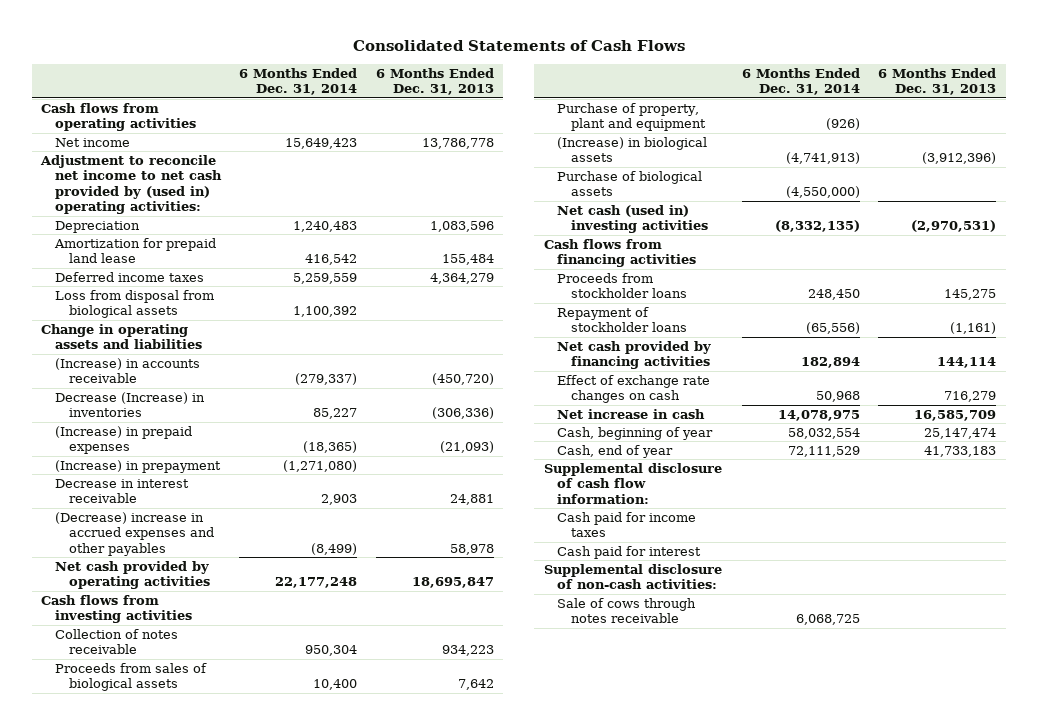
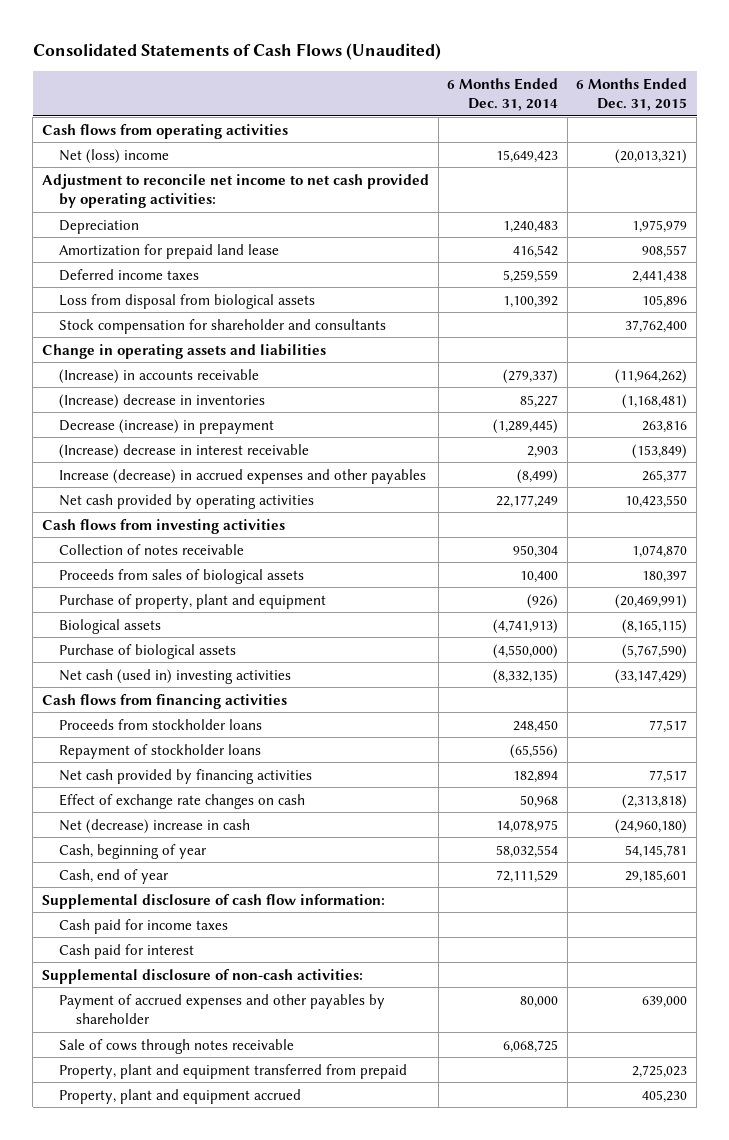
- Consolidated Statements of Cash Flows
+ Consolidated Statements of Cash Flows (Unaudited)
- | 6 Months Ended Dec. 31, 2014 | 6 Months Ended Dec. 31, 2013
+ | 6 Months Ended Dec. 31, 2014 | 6 Months Ended Dec. 31, 2015
- Net income | 15,649,423 | 13,786,778
- Adjustment to reconcile net income to net cash provided by (used in) operating activities:
+ Net (loss) income | 15,649,423 | (20,013,321)
+ Adjustment to reconcile net income to net cash provided by operating activities:
+ Stock compensation for shareholder and consultants | | 37,762,400
- Decrease (Increase) in inventories | 85,227 | (306,336)
- (Increase) in prepaid expenses | (18,365) | (21,093)
- (Increase) in prepayment | (1,271,080) |
- Decrease in interest receivable | 2,903 | 24,881
- (Decrease) increase in accrued expenses and other payables | (8,499) | 58,978
- Net cash provided by operating activities | 22,177,248 | 18,695,847
+ (Increase) decrease in inventories | 85,227 | (1,168,481)
+ Decrease (increase) in prepayment | (1,289,445) | 263,816
+ (Increase) decrease in interest receivable | 2,903 | (153,849)
+ Increase (decrease) in accrued expenses and other payables | (8,499) | 265,377
+ Net cash provided by operating activities | 22,177,249 | 10,423,550
- (Increase) in biological assets | (4,741,913) | (3,912,396)
+ Biological assets | (4,741,913) | (8,165,115)
- Net increase in cash | 14,078,975 | 16,585,709
+ Net (decrease) increase in cash | 14,078,975 | (24,960,180)
+ Payment of accrued expenses and other payables by shareholder | 80,000 | 639,000
+ Property, plant and equipment transferred from prepaid | | 2,725,023
+ Property, plant and equipment accrued | | 405,230

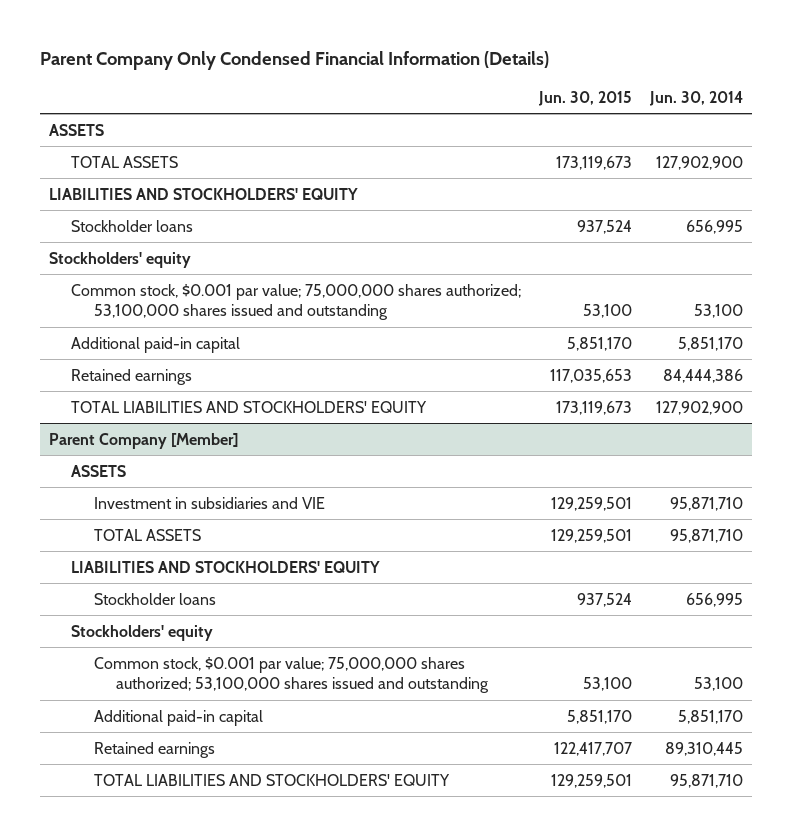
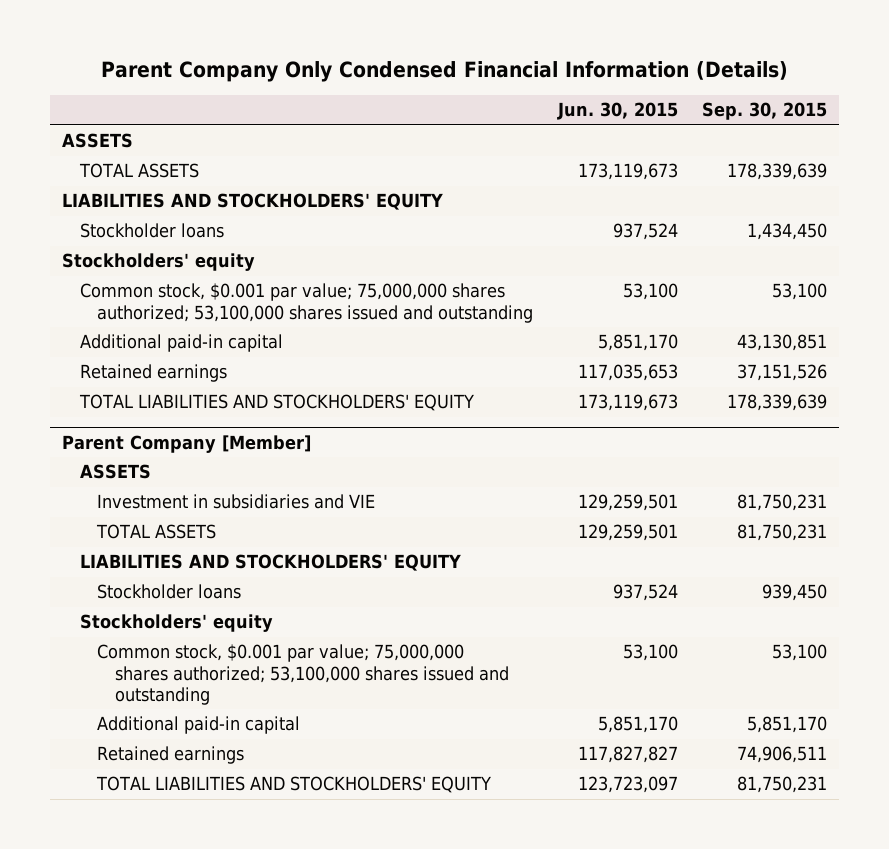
- | Jun. 30, 2015 | Jun. 30, 2014
+ | Jun. 30, 2015 | Sep. 30, 2015
@ Parent Company [Member]
- Retained earnings | 122,417,707 | 89,310,445
- TOTAL LIABILITIES AND STOCKHOLDERS' EQUITY | 129,259,501 | 95,871,710
+ Retained earnings | 117,827,827 | 74,906,511
+ TOTAL LIABILITIES AND STOCKHOLDERS' EQUITY | 123,723,097 | 81,750,231

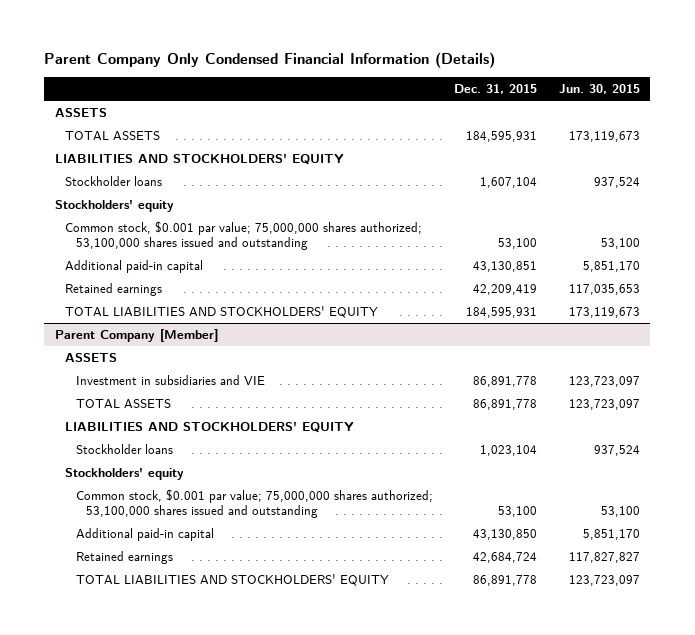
- | Jun. 30, 2015 | Sep. 30, 2015
+ | Dec. 31, 2015 | Jun. 30, 2015
@ Parent Company [Member]
- Investment in subsidiaries and VIE | 129,259,501 | 81,750,231
- TOTAL ASSETS | 129,259,501 | 81,750,231
+ Investment in subsidiaries and VIE | 86,891,778 | 123,723,097
+ TOTAL ASSETS | 86,891,778 | 123,723,097

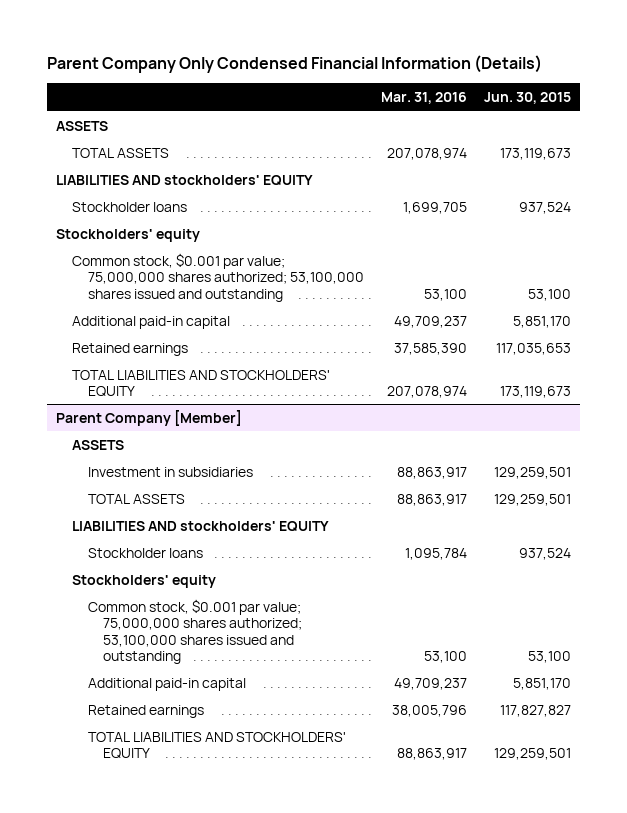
- | Dec. 31, 2015 | Jun. 30, 2015
+ | Mar. 31, 2016 | Jun. 30, 2015
- LIABILITIES AND STOCKHOLDERS' EQUITY
+ LIABILITIES AND stockholders' EQUITY
@ Parent Company [Member]
- Investment in subsidiaries and VIE | 86,891,778 | 123,723,097
- TOTAL ASSETS | 86,891,778 | 123,723,097
- LIABILITIES AND STOCKHOLDERS' EQUITY
+ Investment in subsidiaries | 88,863,917 | 129,259,501
+ TOTAL ASSETS | 88,863,917 | 129,259,501
+ LIABILITIES AND stockholders' EQUITY
- TOTAL LIABILITIES AND STOCKHOLDERS' EQUITY | 86,891,778 | 123,723,097
+ TOTAL LIABILITIES AND STOCKHOLDERS' EQUITY | 88,863,917 | 129,259,501

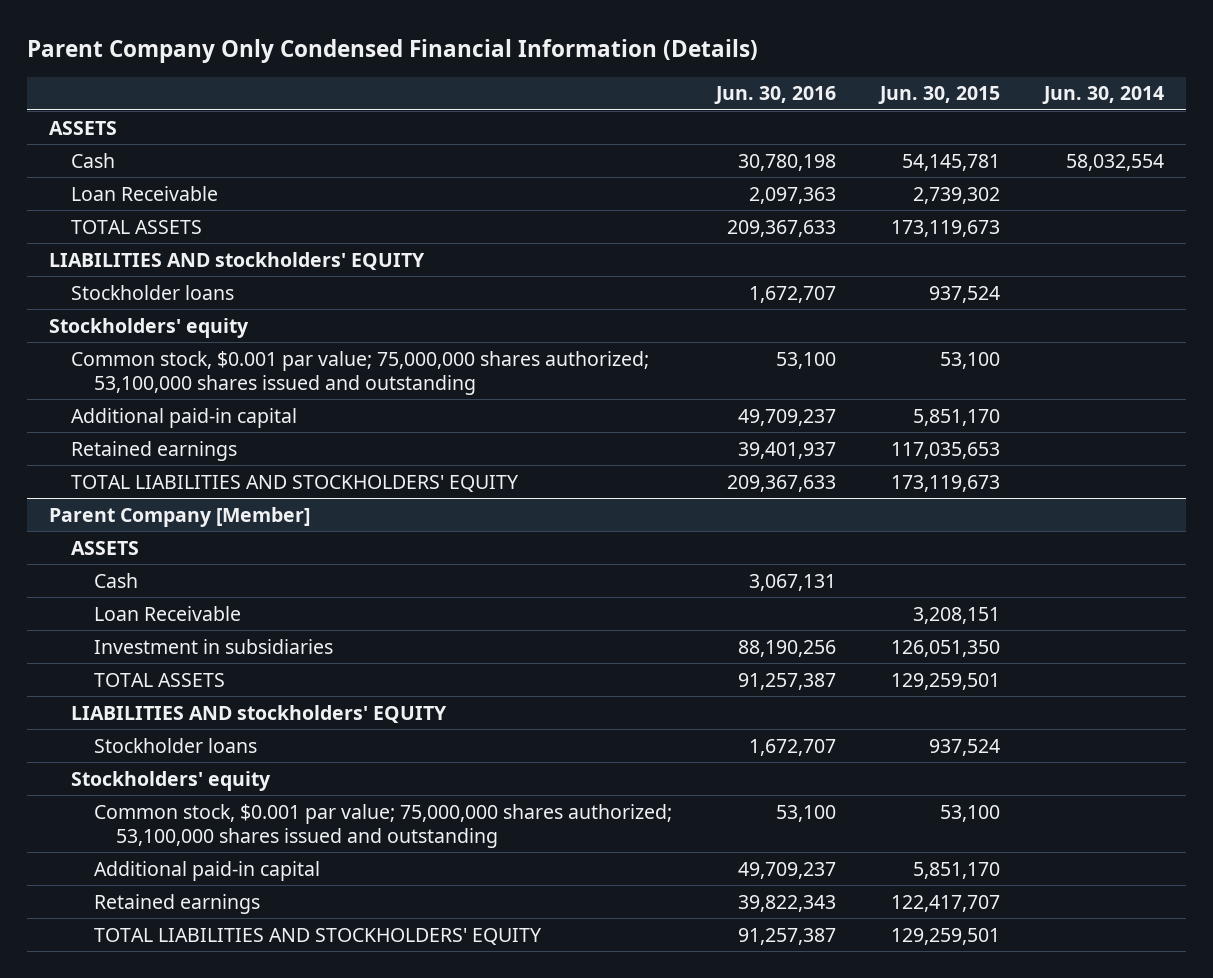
- | Mar. 31, 2016 | Jun. 30, 2015
+ | Jun. 30, 2016 | Jun. 30, 2015 | Jun. 30, 2014
+ Cash | 30,780,198 | 54,145,781 | 58,032,554
+ Loan Receivable | 2,097,363 | 2,739,302 |
@ Parent Company [Member]
- Investment in subsidiaries | 88,863,917 | 129,259,501
+ Cash | 3,067,131 | |
+ Loan Receivable | | 3,208,151 |
+ Investment in subsidiaries | 88,190,256 | 126,051,350 |
- Retained earnings | 38,005,796 | 117,827,827
+ Retained earnings | 39,822,343 | 122,417,707 |

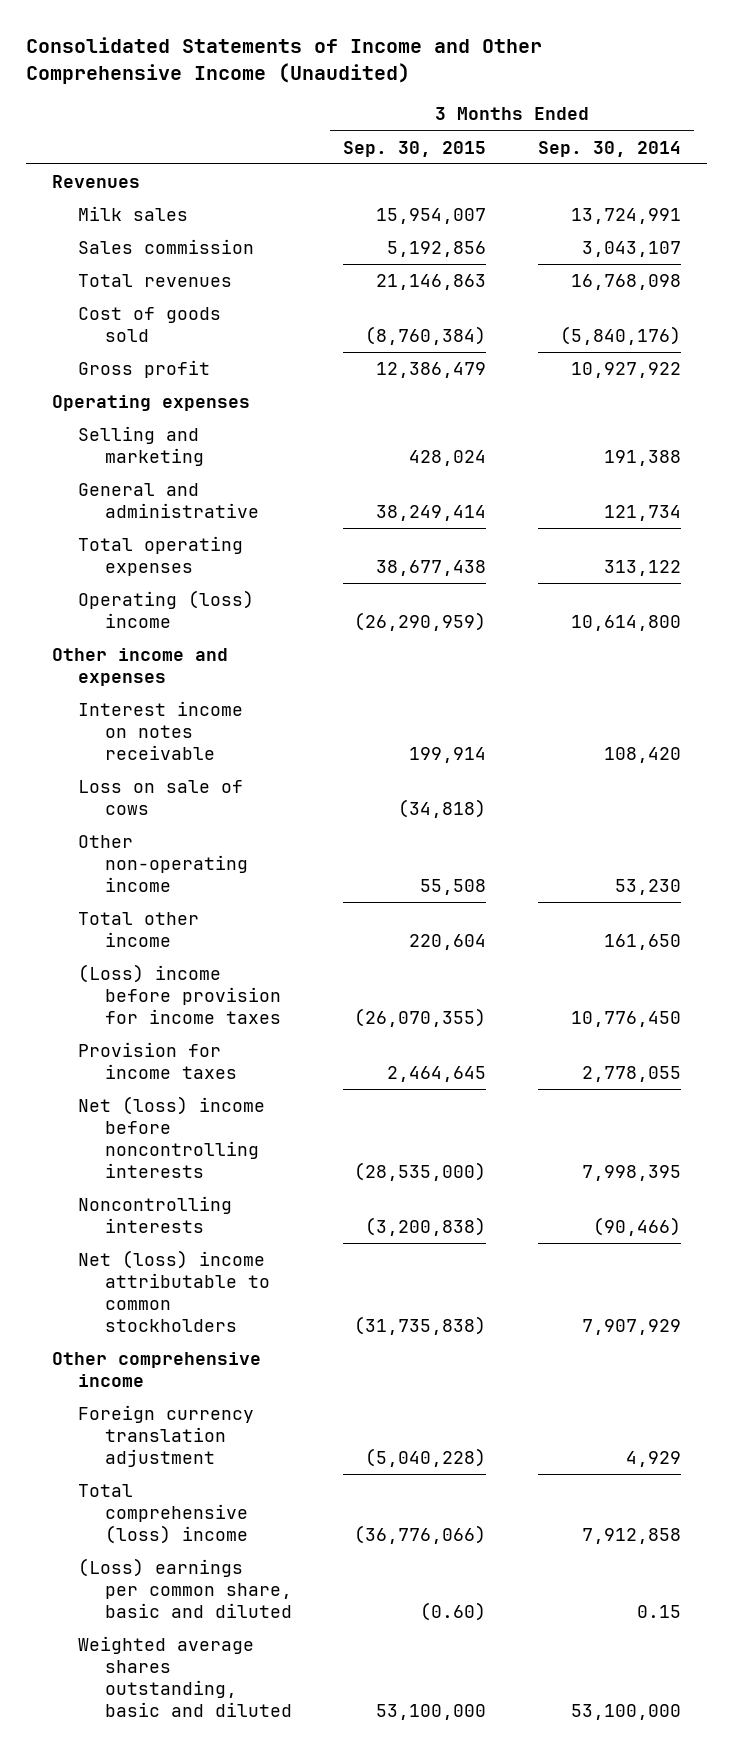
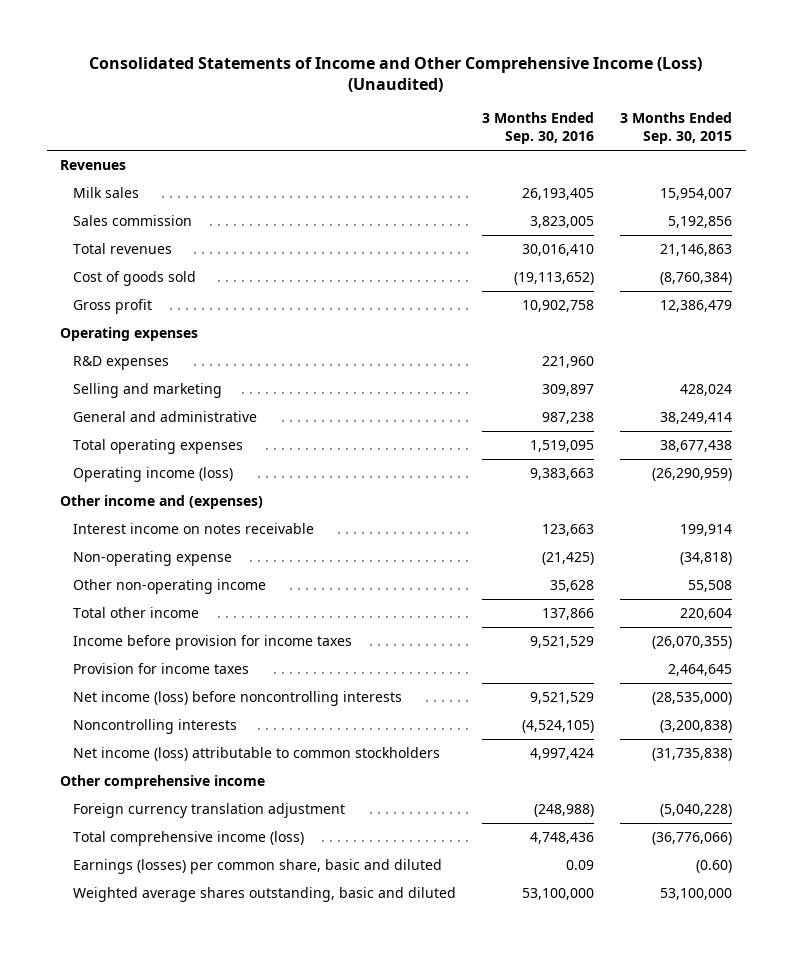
- Consolidated Statements of Income and Other Comprehensive Income (Unaudited)
+ Consolidated Statements of Income and Other Comprehensive Income (Loss) (Unaudited)
- | 3 Months Ended Sep. 30, 2015 | 3 Months Ended Sep. 30, 2014
+ | 3 Months Ended Sep. 30, 2016 | 3 Months Ended Sep. 30, 2015
+ R&D expenses | 221,960 |
- Operating (loss) income | (26,290,959) | 10,614,800
- Other income and expenses
+ Operating income (loss) | 9,383,663 | (26,290,959)
+ Other income and (expenses)
- Loss on sale of cows | (34,818) |
+ Non-operating expense | (21,425) | (34,818)
- (Loss) income before provision for income taxes | (26,070,355) | 10,776,450
+ Income before provision for income taxes | 9,521,529 | (26,070,355)
- Net (loss) income before noncontrolling interests | (28,535,000) | 7,998,395
+ Net income (loss) before noncontrolling interests | 9,521,529 | (28,535,000)
- Net (loss) income attributable to common stockholders | (31,735,838) | 7,907,929
+ Net income (loss) attributable to common stockholders | 4,997,424 | (31,735,838)
- Total comprehensive (loss) income | (36,776,066) | 7,912,858
- (Loss) earnings per common share, basic and diluted | (0.60) | 0.15
+ Total comprehensive income (loss) | 4,748,436 | (36,776,066)
+ Earnings (losses) per common share, basic and diluted | 0.09 | (0.60)

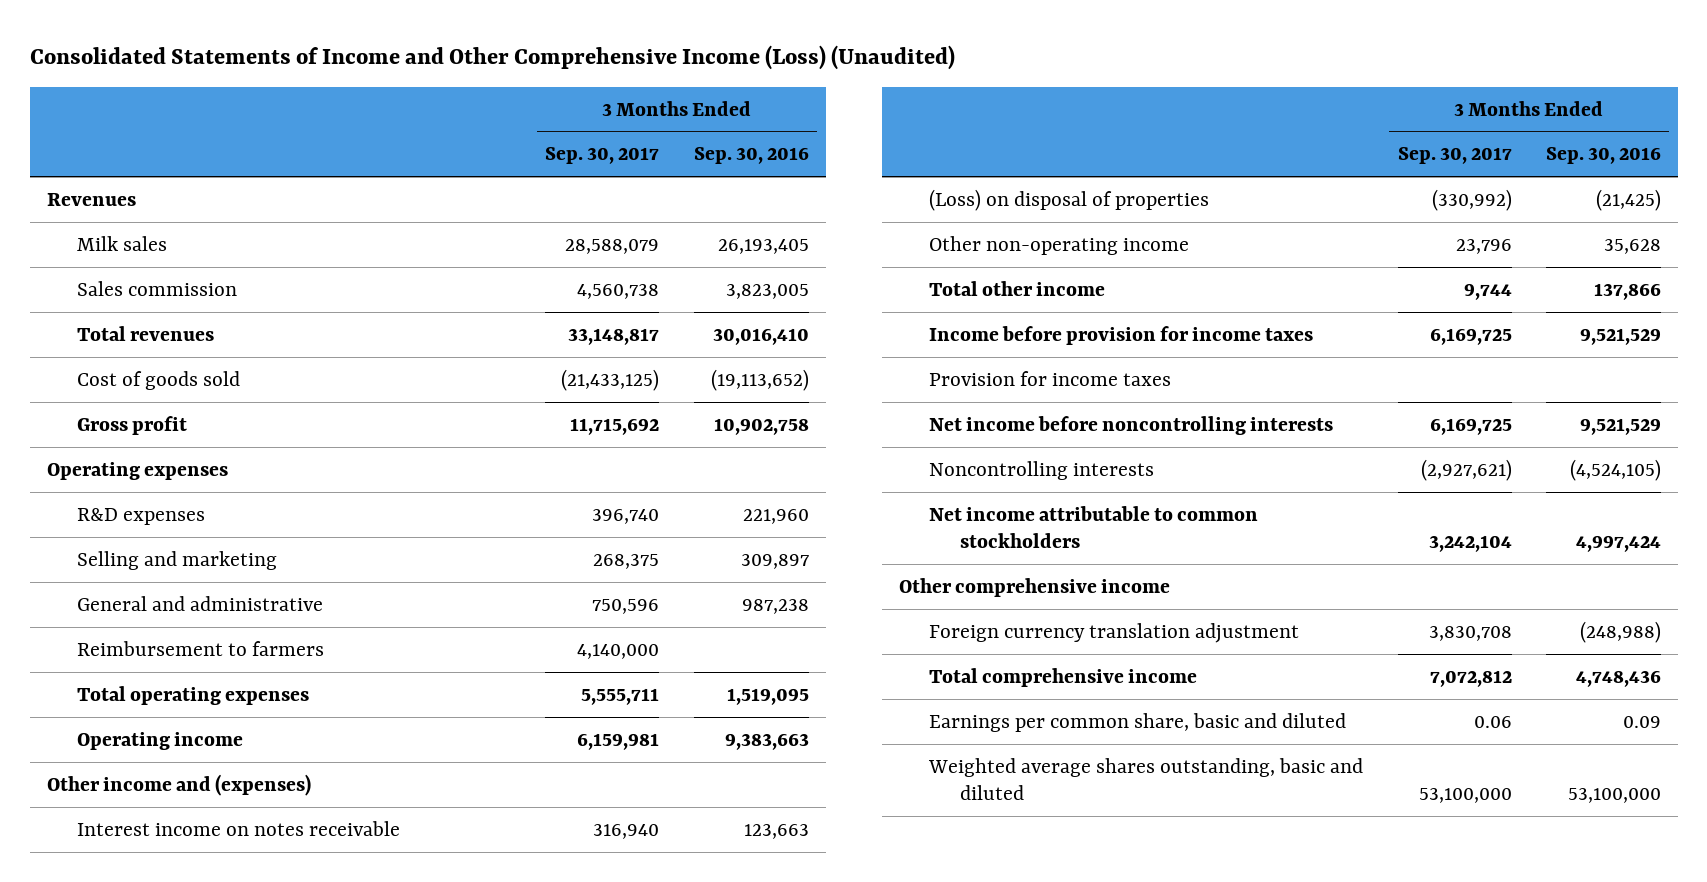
- | 3 Months Ended Sep. 30, 2016 | 3 Months Ended Sep. 30, 2015
+ | 3 Months Ended Sep. 30, 2017 | 3 Months Ended Sep. 30, 2016
+ Reimbursement to farmers | 4,140,000 |
- Operating income (loss) | 9,383,663 | (26,290,959)
+ Operating income | 6,159,981 | 9,383,663
- Non-operating expense | (21,425) | (34,818)
+ (Loss) on disposal of properties | (330,992) | (21,425)
- Net income (loss) before noncontrolling interests | 9,521,529 | (28,535,000)
+ Net income before noncontrolling interests | 6,169,725 | 9,521,529
- Net income (loss) attributable to common stockholders | 4,997,424 | (31,735,838)
+ Net income attributable to common stockholders | 3,242,104 | 4,997,424
- Total comprehensive income (loss) | 4,748,436 | (36,776,066)
- Earnings (losses) per common share, basic and diluted | 0.09 | (0.60)
+ Total comprehensive income | 7,072,812 | 4,748,436
+ Earnings per common share, basic and diluted | 0.06 | 0.09

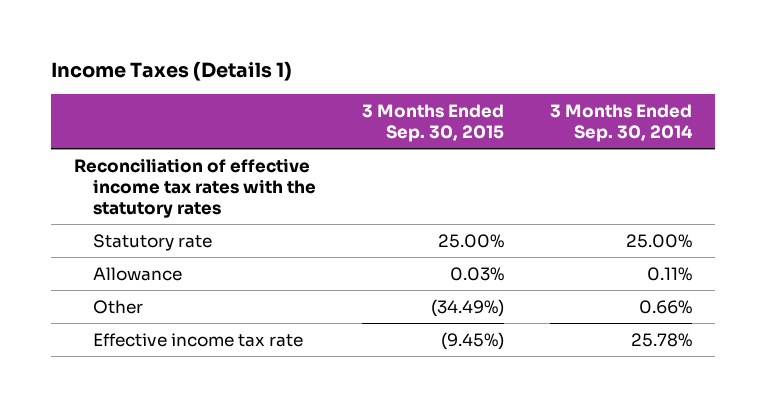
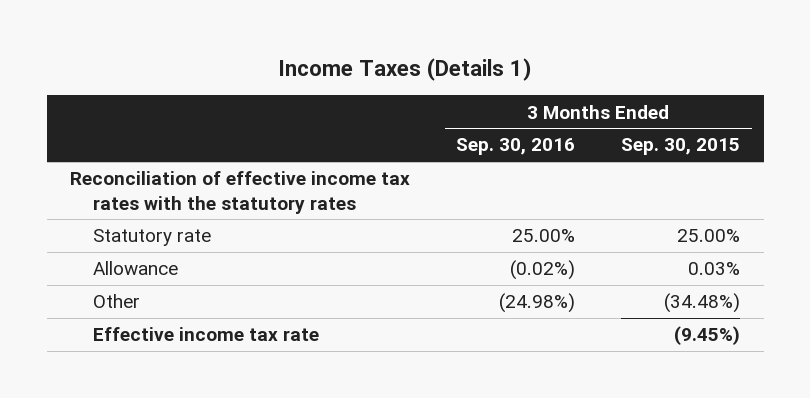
- | 3 Months Ended Sep. 30, 2015 | 3 Months Ended Sep. 30, 2014
+ | 3 Months Ended Sep. 30, 2016 | 3 Months Ended Sep. 30, 2015
- Other | (34.49%) | 0.66%
+ Other | (24.98%) | (34.48%)

